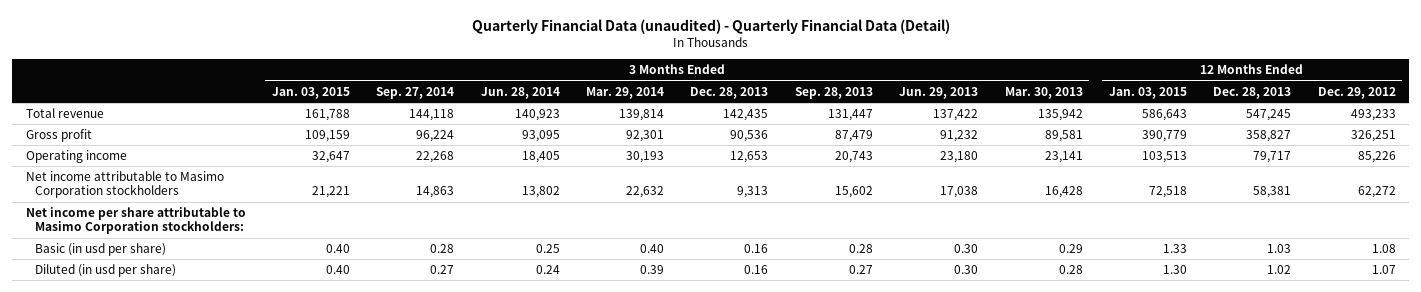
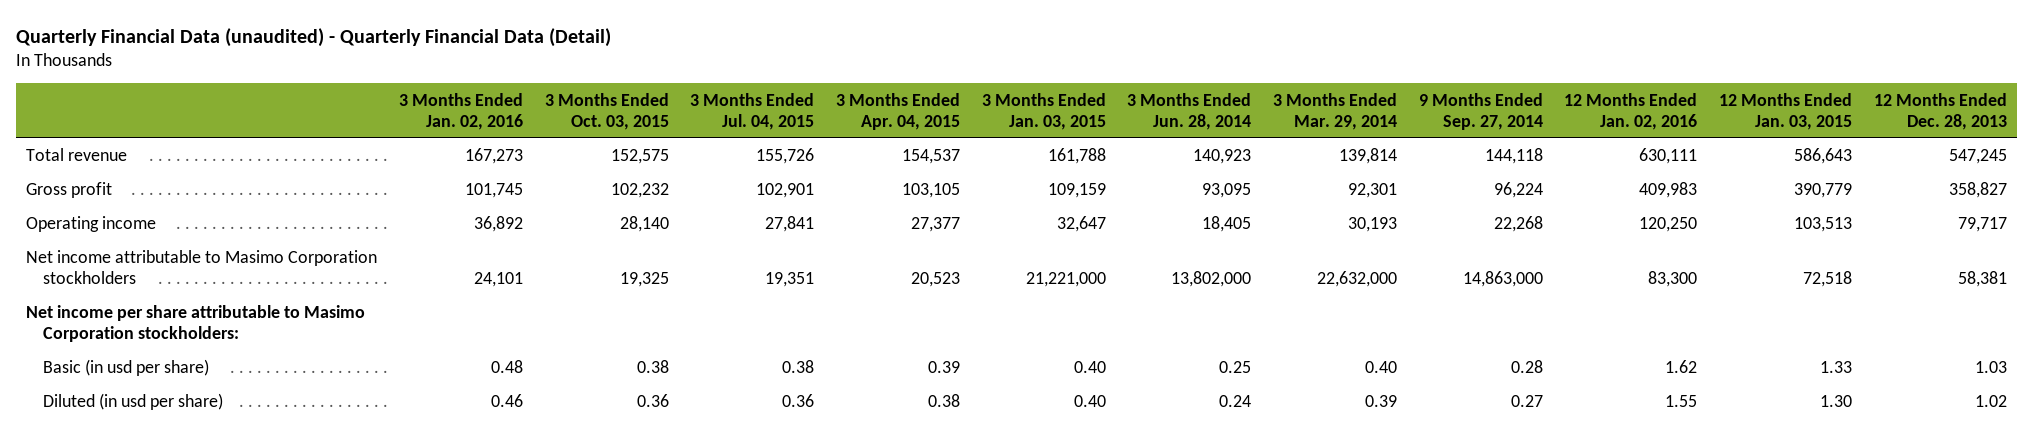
- | 3 Months Ended Jan. 03, 2015 | 3 Months Ended Sep. 27, 2014 | 3 Months Ended Jun. 28, 2014 | 3 Months Ended Mar. 29, 2014 | 3 Months Ended Dec. 28, 2013 | 3 Months Ended Sep. 28, 2013 | 3 Months Ended Jun. 29, 2013 | 3 Months Ended Mar. 30, 2013 | 12 Months Ended Jan. 03, 2015 | 12 Months Ended Dec. 28, 2013 | 12 Months Ended Dec. 29, 2012
+ | 3 Months Ended Jan. 02, 2016 | 3 Months Ended Oct. 03, 2015 | 3 Months Ended Jul. 04, 2015 | 3 Months Ended Apr. 04, 2015 | 3 Months Ended Jan. 03, 2015 | 3 Months Ended Jun. 28, 2014 | 3 Months Ended Mar. 29, 2014 | 9 Months Ended Sep. 27, 2014 | 12 Months Ended Jan. 02, 2016 | 12 Months Ended Jan. 03, 2015 | 12 Months Ended Dec. 28, 2013
- Net income attributable to Masimo Corporation stockholders | 21,221 | 14,863 | 13,802 | 22,632 | 9,313 | 15,602 | 17,038 | 16,428 | 72,518 | 58,381 | 62,272
+ Net income attributable to Masimo Corporation stockholders | 24,101 | 19,325 | 19,351 | 20,523 | 21,221,000 | 13,802,000 | 22,632,000 | 14,863,000 | 83,300 | 72,518 | 58,381

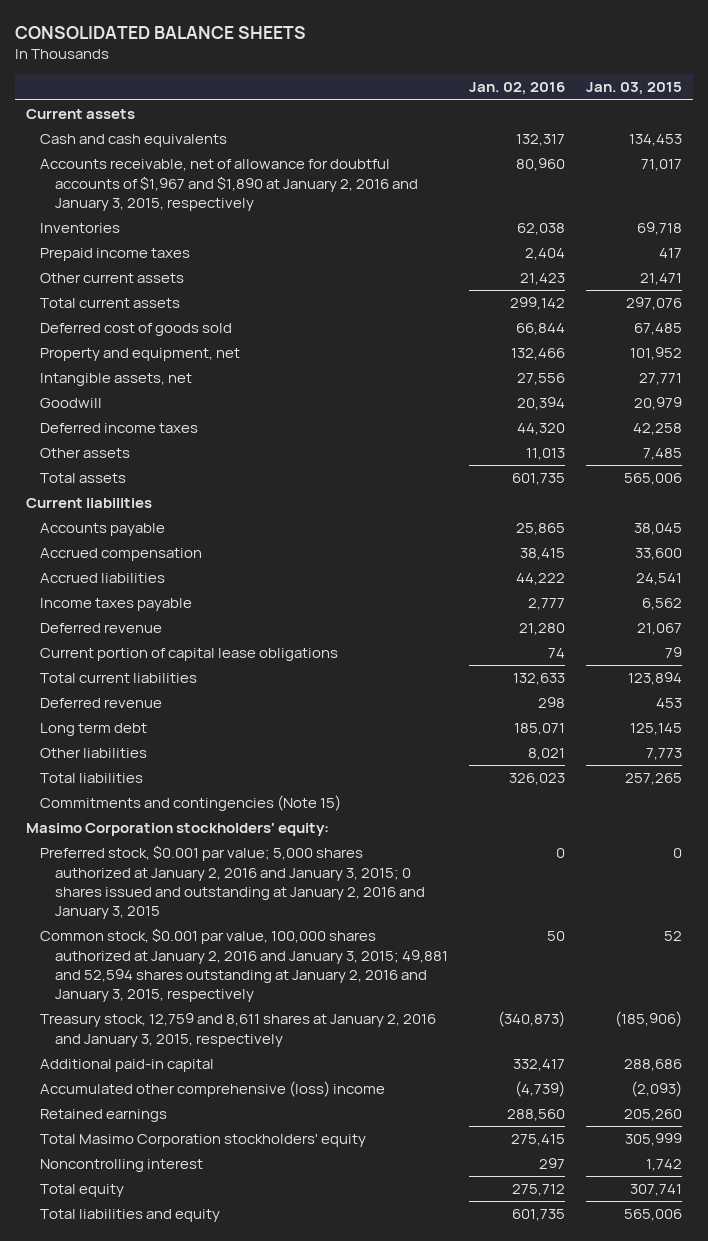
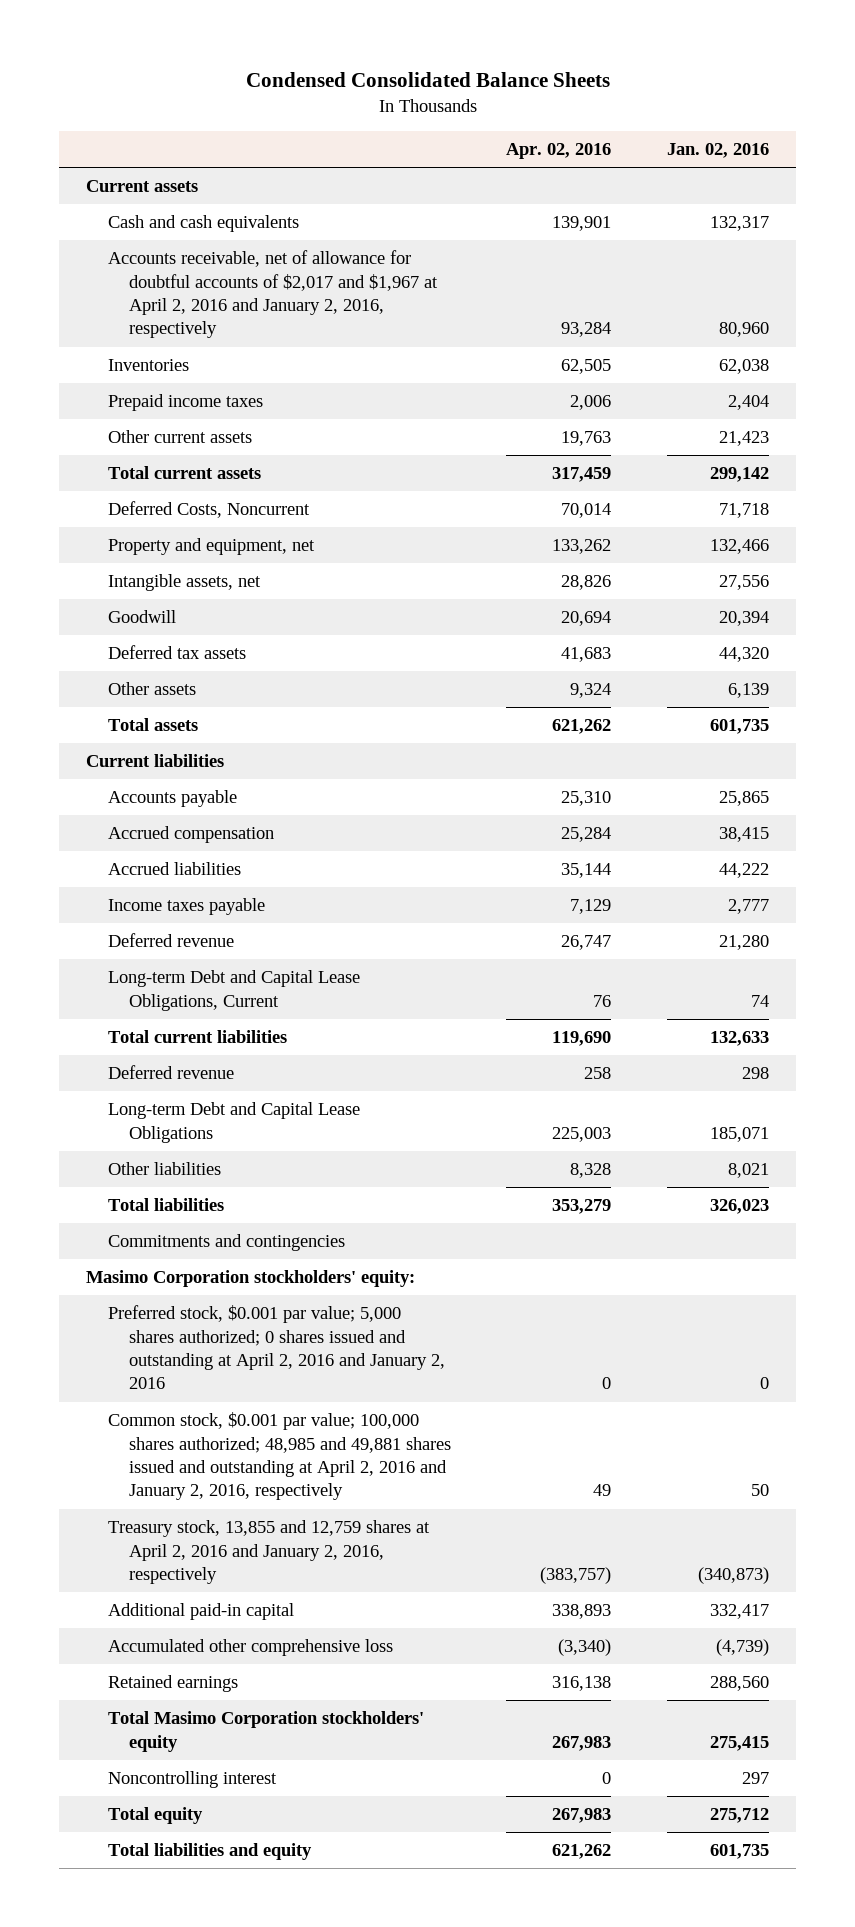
- CONSOLIDATED BALANCE SHEETS
+ Condensed Consolidated Balance Sheets
- | Jan. 02, 2016 | Jan. 03, 2015
+ | Apr. 02, 2016 | Jan. 02, 2016
- Accounts receivable, net of allowance for doubtful accounts of $1,967 and $1,890 at January 2, 2016 and January 3, 2015, respectively | 80,960 | 71,017
+ Accounts receivable, net of allowance for doubtful accounts of $2,017 and $1,967 at April 2, 2016 and January 2, 2016, respectively | 93,284 | 80,960
- Deferred cost of goods sold | 66,844 | 67,485
+ Deferred Costs, Noncurrent | 70,014 | 71,718
- Deferred income taxes | 44,320 | 42,258
- Other assets | 11,013 | 7,485
+ Deferred tax assets | 41,683 | 44,320
+ Other assets | 9,324 | 6,139
- Current portion of capital lease obligations | 74 | 79
+ Long-term Debt and Capital Lease Obligations, Current | 76 | 74
- Long term debt | 185,071 | 125,145
+ Long-term Debt and Capital Lease Obligations | 225,003 | 185,071
- Commitments and contingencies (Note 15)
+ Commitments and contingencies
- Preferred stock, $0.001 par value; 5,000 shares authorized at January 2, 2016 and January 3, 2015; 0 shares issued and outstanding at January 2, 2016 and January 3, 2015 | 0 | 0
- Common stock, $0.001 par value, 100,000 shares authorized at January 2, 2016 and January 3, 2015; 49,881 and 52,594 shares outstanding at January 2, 2016 and January 3, 2015, respectively | 50 | 52
- Treasury stock, 12,759 and 8,611 shares at January 2, 2016 and January 3, 2015, respectively | (340,873) | (185,906)
+ Preferred stock, $0.001 par value; 5,000 shares authorized; 0 shares issued and outstanding at April 2, 2016 and January 2, 2016 | 0 | 0
+ Common stock, $0.001 par value; 100,000 shares authorized; 48,985 and 49,881 shares issued and outstanding at April 2, 2016 and January 2, 2016, respectively | 49 | 50
+ Treasury stock, 13,855 and 12,759 shares at April 2, 2016 and January 2, 2016, respectively | (383,757) | (340,873)
- Accumulated other comprehensive (loss) income | (4,739) | (2,093)
+ Accumulated other comprehensive loss | (3,340) | (4,739)

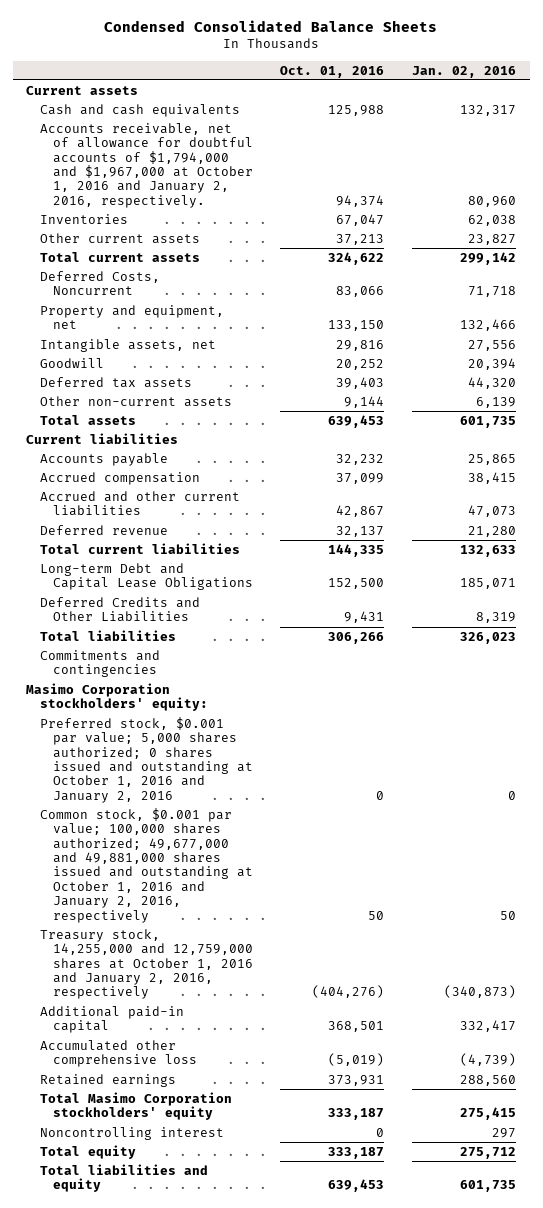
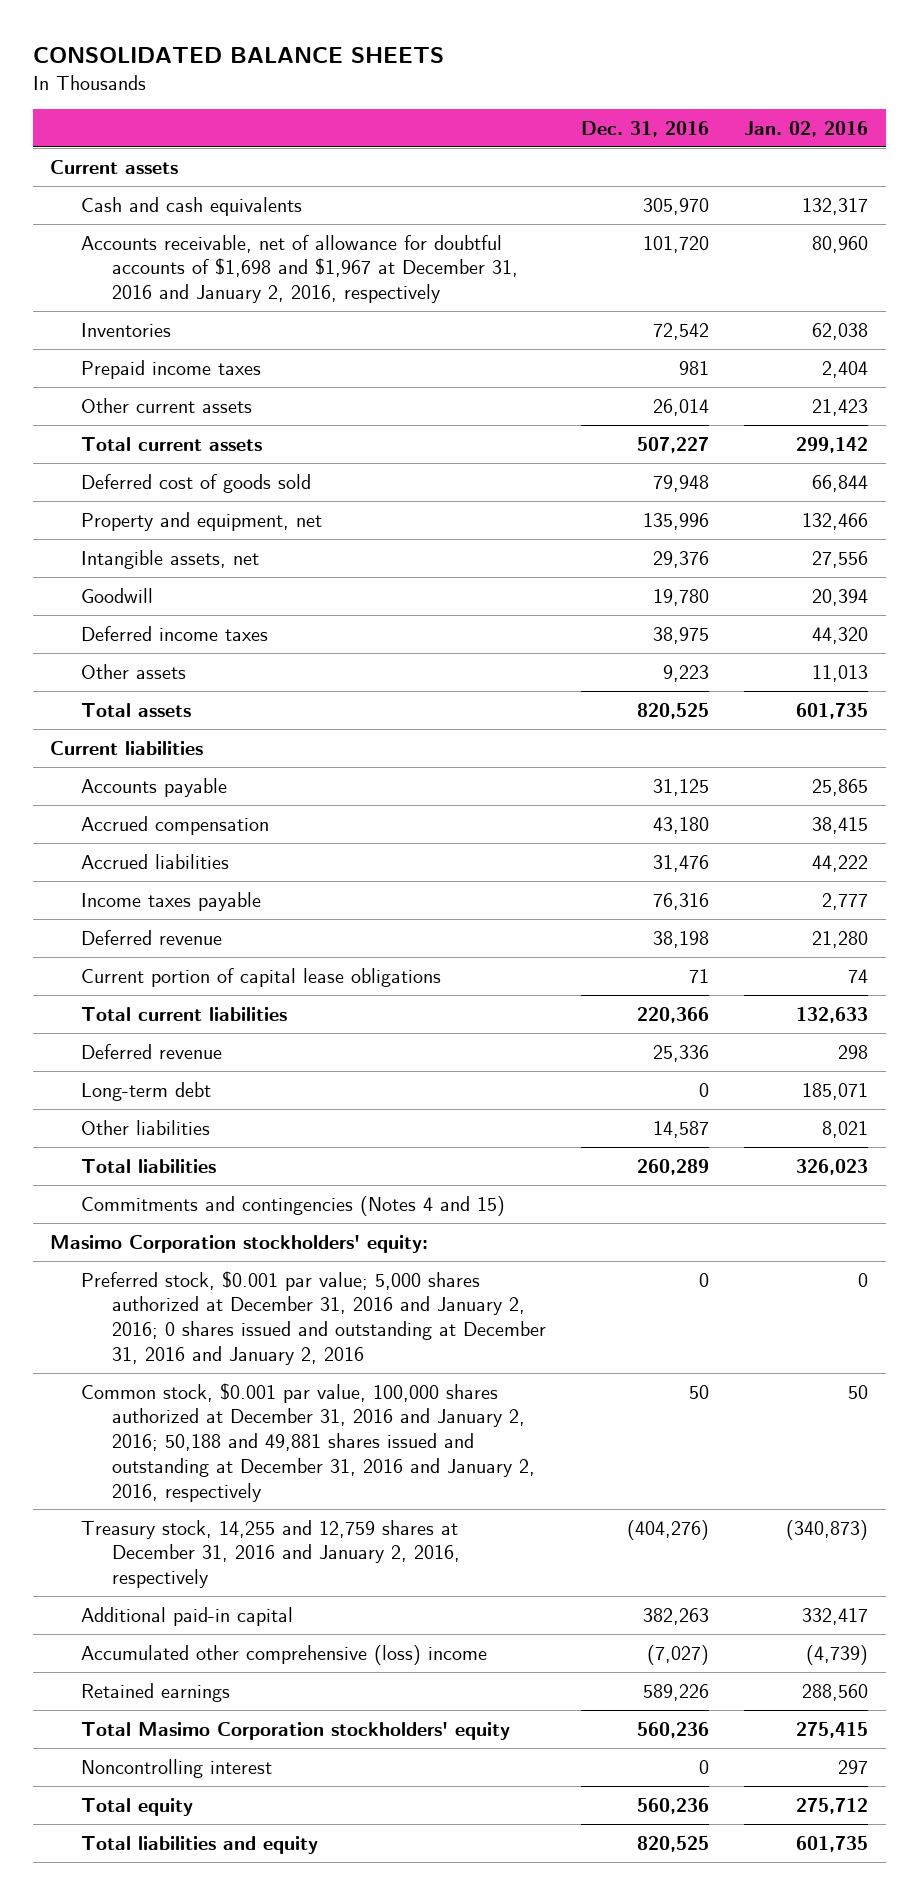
- Condensed Consolidated Balance Sheets
+ CONSOLIDATED BALANCE SHEETS
- | Oct. 01, 2016 | Jan. 02, 2016
+ | Dec. 31, 2016 | Jan. 02, 2016
- Accounts receivable, net of allowance for doubtful accounts of $1,794,000 and $1,967,000 at October 1, 2016 and January 2, 2016, respectively. | 94,374 | 80,960
+ Accounts receivable, net of allowance for doubtful accounts of $1,698 and $1,967 at December 31, 2016 and January 2, 2016, respectively | 101,720 | 80,960
- Other current assets | 37,213 | 23,827
+ Prepaid income taxes | 981 | 2,404
+ Other current assets | 26,014 | 21,423
- Deferred Costs, Noncurrent | 83,066 | 71,718
+ Deferred cost of goods sold | 79,948 | 66,844
- Deferred tax assets | 39,403 | 44,320
- Other non-current assets | 9,144 | 6,139
+ Deferred income taxes | 38,975 | 44,320
+ Other assets | 9,223 | 11,013
- Accrued and other current liabilities | 42,867 | 47,073
+ Accrued liabilities | 31,476 | 44,222
+ Income taxes payable | 76,316 | 2,777
+ Current portion of capital lease obligations | 71 | 74
- Long-term Debt and Capital Lease Obligations | 152,500 | 185,071
- Deferred Credits and Other Liabilities | 9,431 | 8,319
+ Deferred revenue | 25,336 | 298
+ Long-term debt | 0 | 185,071
+ Other liabilities | 14,587 | 8,021
- Commitments and contingencies
+ Commitments and contingencies (Notes 4 and 15)
- Preferred stock, $0.001 par value; 5,000 shares authorized; 0 shares issued and outstanding at October 1, 2016 and January 2, 2016 | 0 | 0
- Common stock, $0.001 par value; 100,000 shares authorized; 49,677,000 and 49,881,000 shares issued and outstanding at October 1, 2016 and January 2, 2016, respectively | 50 | 50
- Treasury stock, 14,255,000 and 12,759,000 shares at October 1, 2016 and January 2, 2016, respectively | (404,276) | (340,873)
+ Preferred stock, $0.001 par value; 5,000 shares authorized at December 31, 2016 and January 2, 2016; 0 shares issued and outstanding at December 31, 2016 and January 2, 2016 | 0 | 0
+ Common stock, $0.001 par value, 100,000 shares authorized at December 31, 2016 and January 2, 2016; 50,188 and 49,881 shares issued and outstanding at December 31, 2016 and January 2, 2016, respectively | 50 | 50
+ Treasury stock, 14,255 and 12,759 shares at December 31, 2016 and January 2, 2016, respectively | (404,276) | (340,873)
- Accumulated other comprehensive loss | (5,019) | (4,739)
+ Accumulated other comprehensive (loss) income | (7,027) | (4,739)

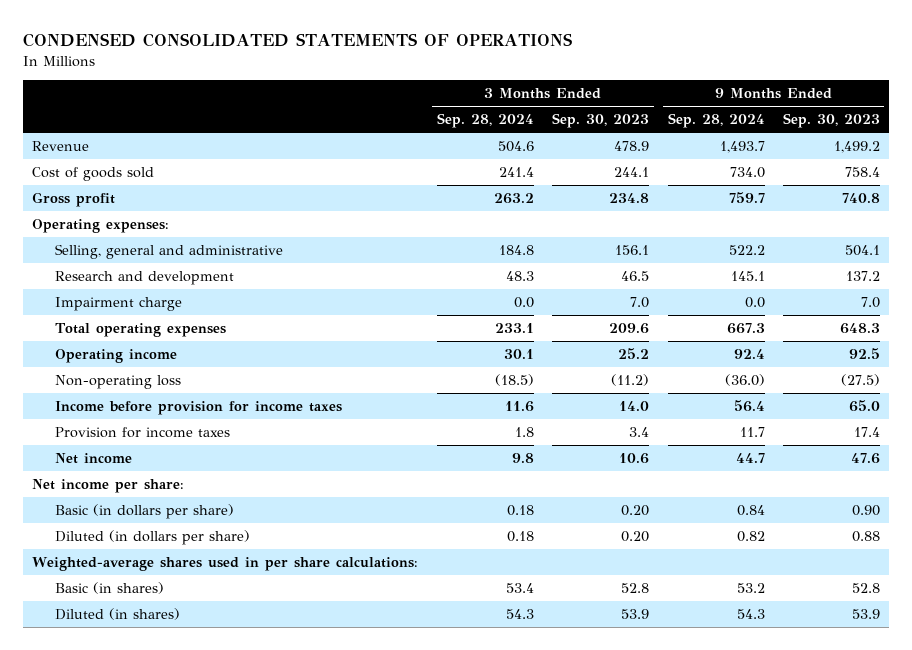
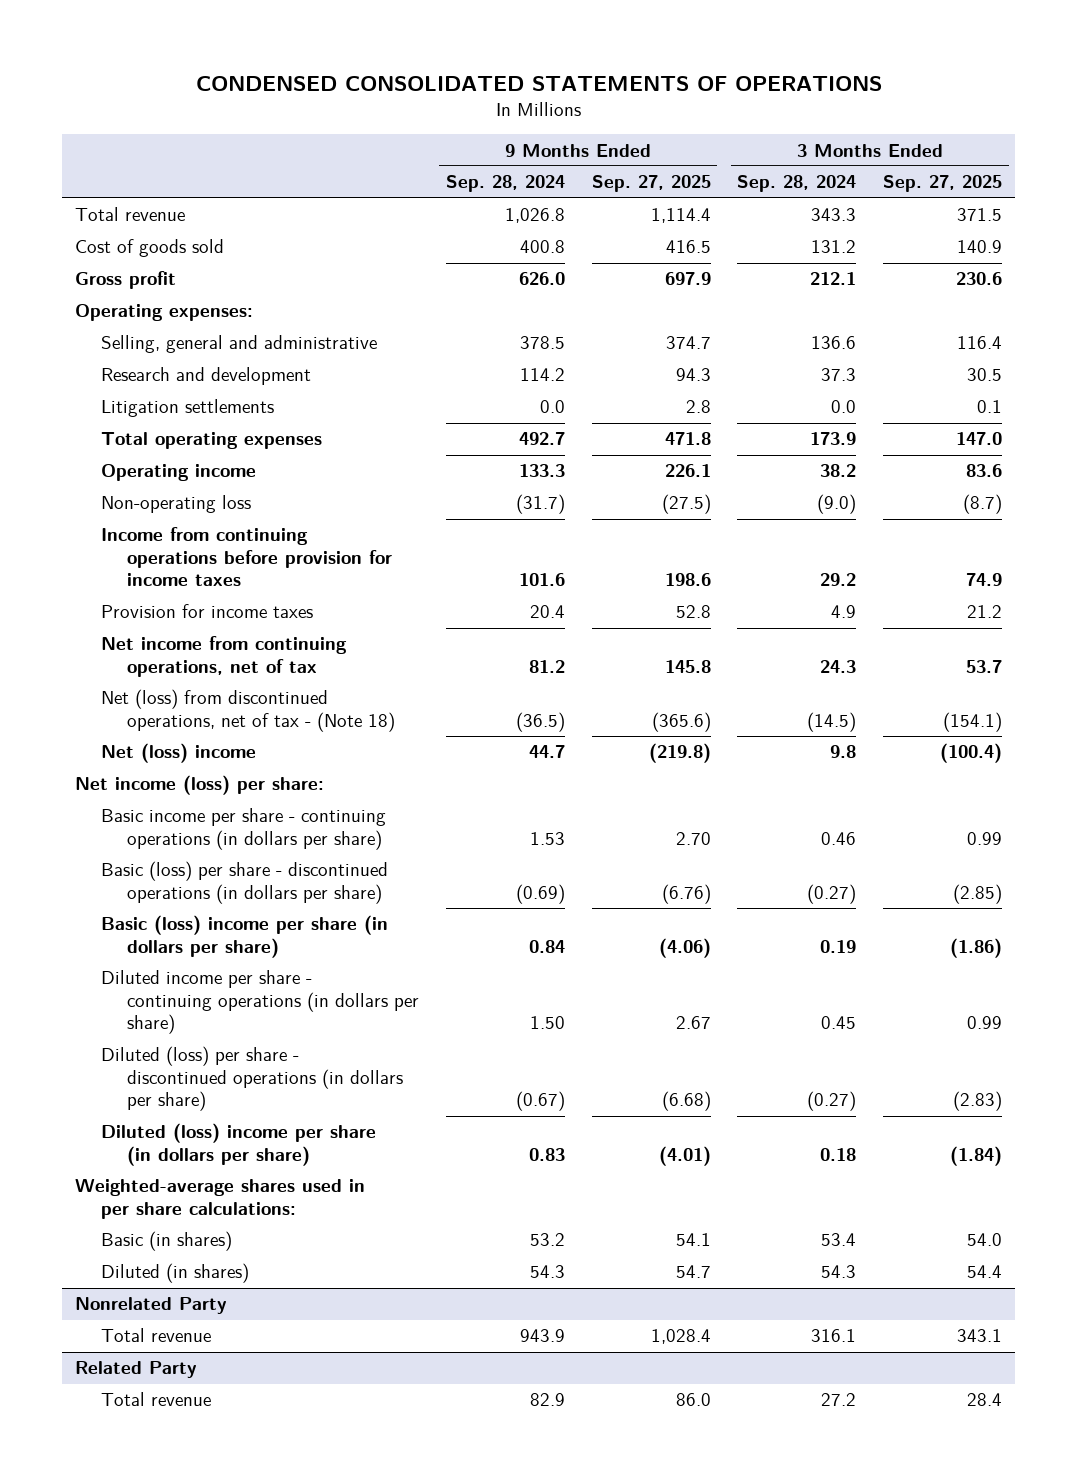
- | 3 Months Ended Sep. 28, 2024 | 3 Months Ended Sep. 30, 2023 | 9 Months Ended Sep. 28, 2024 | 9 Months Ended Sep. 30, 2023
+ | 9 Months Ended Sep. 28, 2024 | 9 Months Ended Sep. 27, 2025 | 3 Months Ended Sep. 28, 2024 | 3 Months Ended Sep. 27, 2025
- Revenue | 504.6 | 478.9 | 1,493.7 | 1,499.2
- Cost of goods sold | 241.4 | 244.1 | 734.0 | 758.4
- Gross profit | 263.2 | 234.8 | 759.7 | 740.8
+ Total revenue | 1,026.8 | 1,114.4 | 343.3 | 371.5
+ Cost of goods sold | 400.8 | 416.5 | 131.2 | 140.9
+ Gross profit | 626.0 | 697.9 | 212.1 | 230.6
- Selling, general and administrative | 184.8 | 156.1 | 522.2 | 504.1
- Research and development | 48.3 | 46.5 | 145.1 | 137.2
- Impairment charge | 0.0 | 7.0 | 0.0 | 7.0
- Total operating expenses | 233.1 | 209.6 | 667.3 | 648.3
- Operating income | 30.1 | 25.2 | 92.4 | 92.5
- Non-operating loss | (18.5) | (11.2) | (36.0) | (27.5)
- Income before provision for income taxes | 11.6 | 14.0 | 56.4 | 65.0
- Provision for income taxes | 1.8 | 3.4 | 11.7 | 17.4
- Net income | 9.8 | 10.6 | 44.7 | 47.6
- Net income per share:
- Basic (in dollars per share) | 0.18 | 0.20 | 0.84 | 0.90
- Diluted (in dollars per share) | 0.18 | 0.20 | 0.82 | 0.88
+ Selling, general and administrative | 378.5 | 374.7 | 136.6 | 116.4
+ Research and development | 114.2 | 94.3 | 37.3 | 30.5
+ Litigation settlements | 0.0 | 2.8 | 0.0 | 0.1
+ Total operating expenses | 492.7 | 471.8 | 173.9 | 147.0
+ Operating income | 133.3 | 226.1 | 38.2 | 83.6
+ Non-operating loss | (31.7) | (27.5) | (9.0) | (8.7)
+ Income from continuing operations before provision for income taxes | 101.6 | 198.6 | 29.2 | 74.9
+ Provision for income taxes | 20.4 | 52.8 | 4.9 | 21.2
+ Net income from continuing operations, net of tax | 81.2 | 145.8 | 24.3 | 53.7
+ Net (loss) from discontinued operations, net of tax - (Note 18) | (36.5) | (365.6) | (14.5) | (154.1)
+ Net (loss) income | 44.7 | (219.8) | 9.8 | (100.4)
+ Net income (loss) per share:
+ Basic income per share - continuing operations (in dollars per share) | 1.53 | 2.70 | 0.46 | 0.99
+ Basic (loss) per share - discontinued operations (in dollars per share) | (0.69) | (6.76) | (0.27) | (2.85)
+ Basic (loss) income per share (in dollars per share) | 0.84 | (4.06) | 0.19 | (1.86)
+ Diluted income per share - continuing operations (in dollars per share) | 1.50 | 2.67 | 0.45 | 0.99
+ Diluted (loss) per share - discontinued operations (in dollars per share) | (0.67) | (6.68) | (0.27) | (2.83)
+ Diluted (loss) income per share (in dollars per share) | 0.83 | (4.01) | 0.18 | (1.84)
+ Nonrelated Party
+ Total revenue | 943.9 | 1,028.4 | 316.1 | 343.1
+ Related Party
+ Total revenue | 82.9 | 86.0 | 27.2 | 28.4

